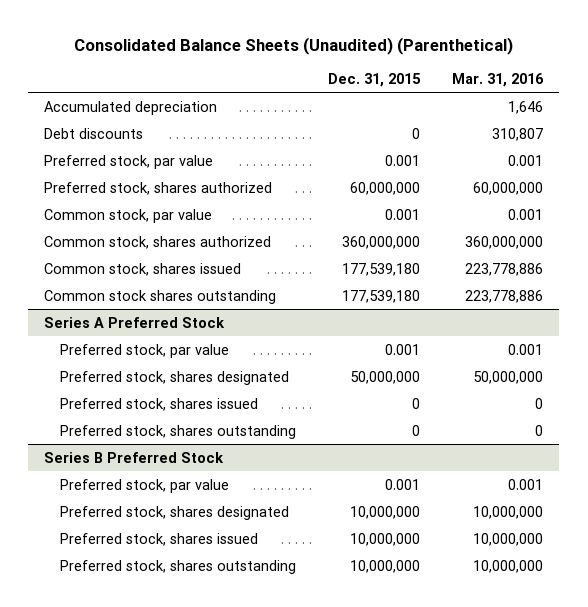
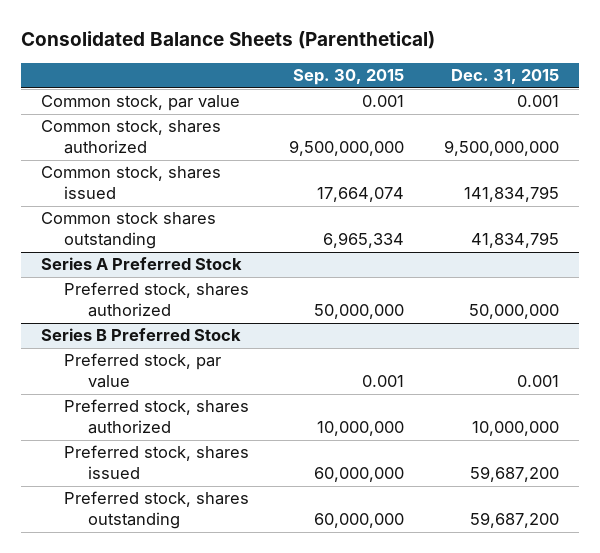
- Consolidated Balance Sheets (Unaudited) (Parenthetical)
+ Consolidated Balance Sheets (Parenthetical)
- | Dec. 31, 2015 | Mar. 31, 2016
+ | Sep. 30, 2015 | Dec. 31, 2015
- Accumulated depreciation | | 1,646
- Debt discounts | 0 | 310,807
- Preferred stock, par value | 0.001 | 0.001
- Preferred stock, shares authorized | 60,000,000 | 60,000,000
- Common stock, shares authorized | 360,000,000 | 360,000,000
- Common stock, shares issued | 177,539,180 | 223,778,886
- Common stock shares outstanding | 177,539,180 | 223,778,886
+ Common stock, shares authorized | 9,500,000,000 | 9,500,000,000
+ Common stock, shares issued | 17,664,074 | 141,834,795
+ Common stock shares outstanding | 6,965,334 | 41,834,795
@ Series A Preferred Stock
- Preferred stock, par value | 0.001 | 0.001
- Preferred stock, shares designated | 50,000,000 | 50,000,000
- Preferred stock, shares issued | 0 | 0
- Preferred stock, shares outstanding | 0 | 0
+ Preferred stock, shares authorized | 50,000,000 | 50,000,000
@ Series B Preferred Stock
- Preferred stock, shares designated | 10,000,000 | 10,000,000
- Preferred stock, shares issued | 10,000,000 | 10,000,000
- Preferred stock, shares outstanding | 10,000,000 | 10,000,000
+ Preferred stock, shares authorized | 10,000,000 | 10,000,000
+ Preferred stock, shares issued | 60,000,000 | 59,687,200
+ Preferred stock, shares outstanding | 60,000,000 | 59,687,200

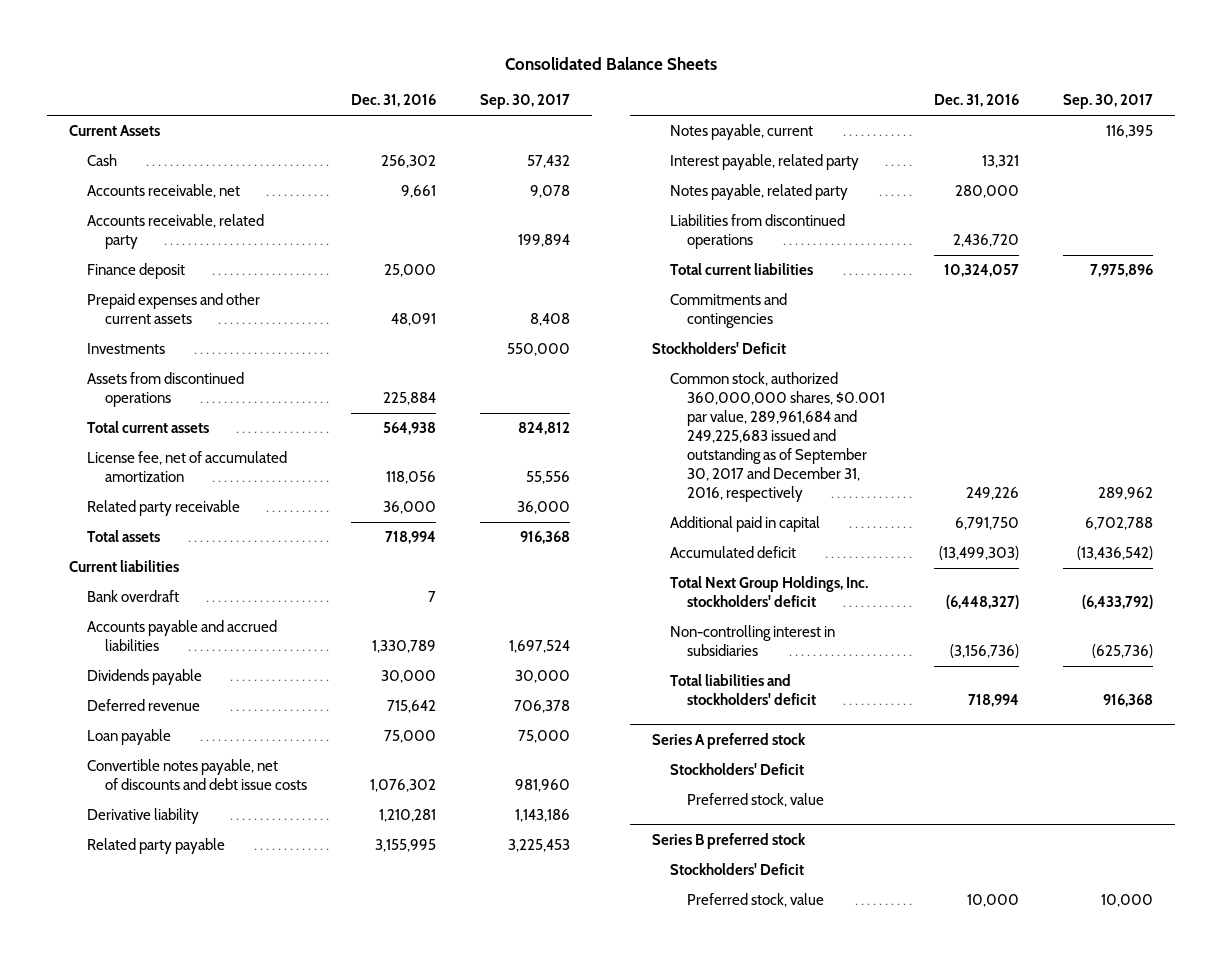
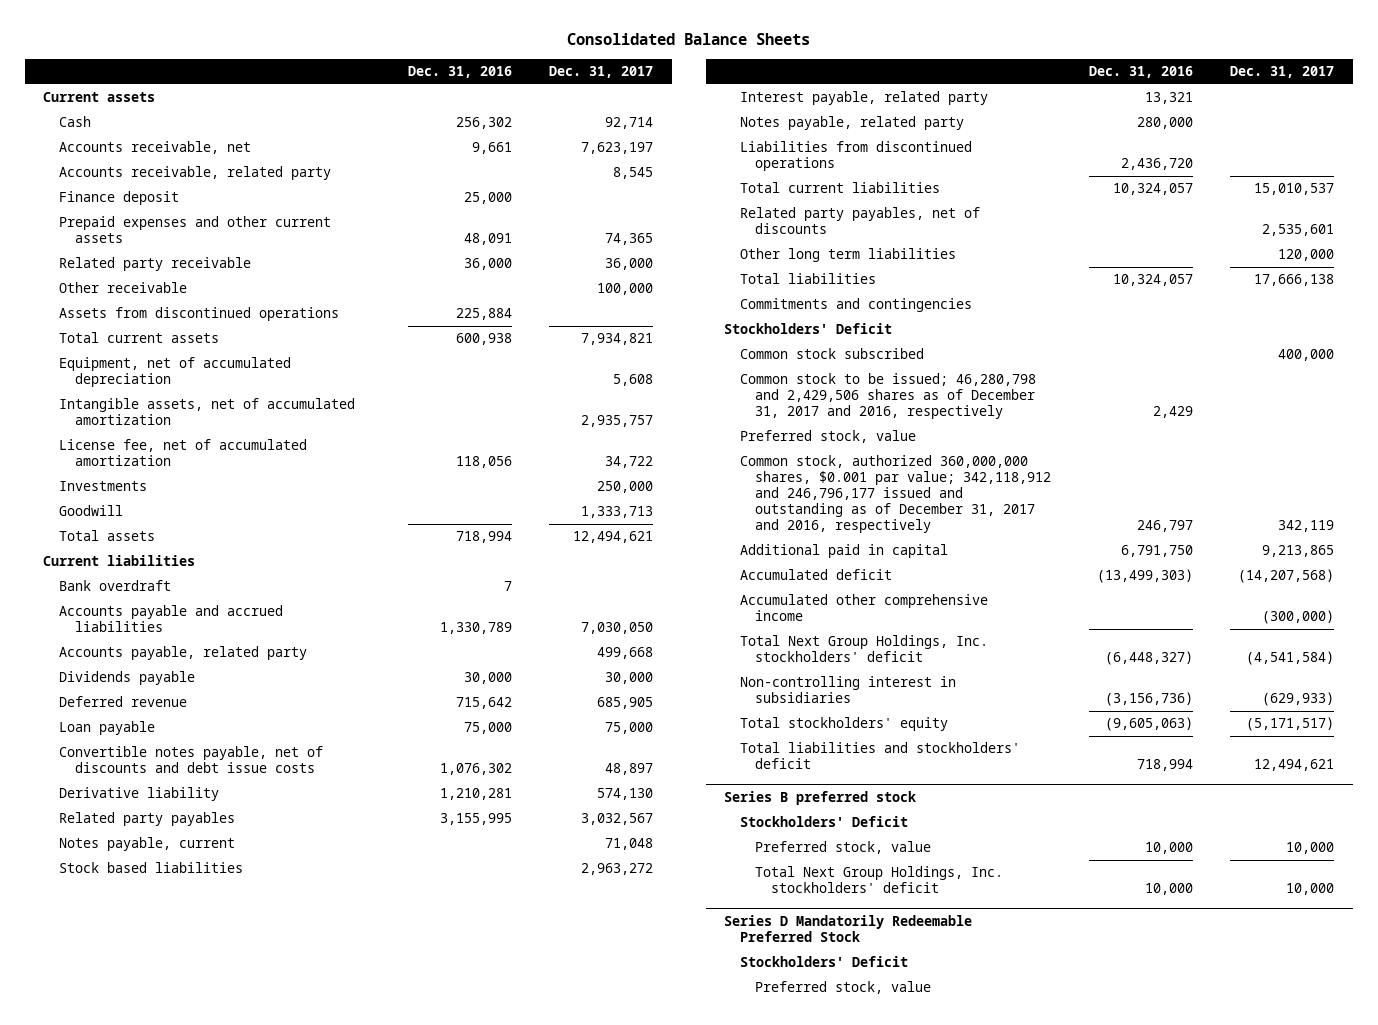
- | Dec. 31, 2016 | Sep. 30, 2017
+ | Dec. 31, 2016 | Dec. 31, 2017
- Current Assets
+ Current assets
moved up: Related party receivable | 36,000 | 36,000
+ Other receivable | | 100,000
- Total current assets | 564,938 | 824,812
+ Total current assets | 600,938 | 7,934,821
+ Equipment, net of accumulated depreciation | | 5,608
+ Intangible assets, net of accumulated amortization | | 2,935,757
moved down: Investments | | 250,000
+ Goodwill | | 1,333,713
+ Accounts payable, related party | | 499,668
- Related party payable | 3,155,995 | 3,225,453
+ Related party payables | 3,155,995 | 3,032,567
+ Stock based liabilities | | 2,963,272
+ Related party payables, net of discounts | | 2,535,601
+ Other long term liabilities | | 120,000
+ Total liabilities | 10,324,057 | 17,666,138
- Common stock, authorized 360,000,000 shares, $0.001 par value, 289,961,684 and 249,225,683 issued and outstanding as of September 30, 2017 and December 31, 2016, respectively | 249,226 | 289,962
+ Common stock subscribed | | 400,000
+ Common stock to be issued; 46,280,798 and 2,429,506 shares as of December 31, 2017 and 2016, respectively | 2,429 |
+ Preferred stock, value
+ Common stock, authorized 360,000,000 shares, $0.001 par value; 342,118,912 and 246,796,177 issued and outstanding as of December 31, 2017 and 2016, respectively | 246,797 | 342,119
+ Accumulated other comprehensive income | | (300,000)
+ Total stockholders' equity | (9,605,063) | (5,171,517)
- Series A preferred stock
- Stockholders' Deficit
- Preferred stock, value
@ Series B preferred stock
+ Total Next Group Holdings, Inc. stockholders' deficit | 10,000 | 10,000
+ Series D Mandatorily Redeemable Preferred Stock
+ Stockholders' Deficit
+ Preferred stock, value

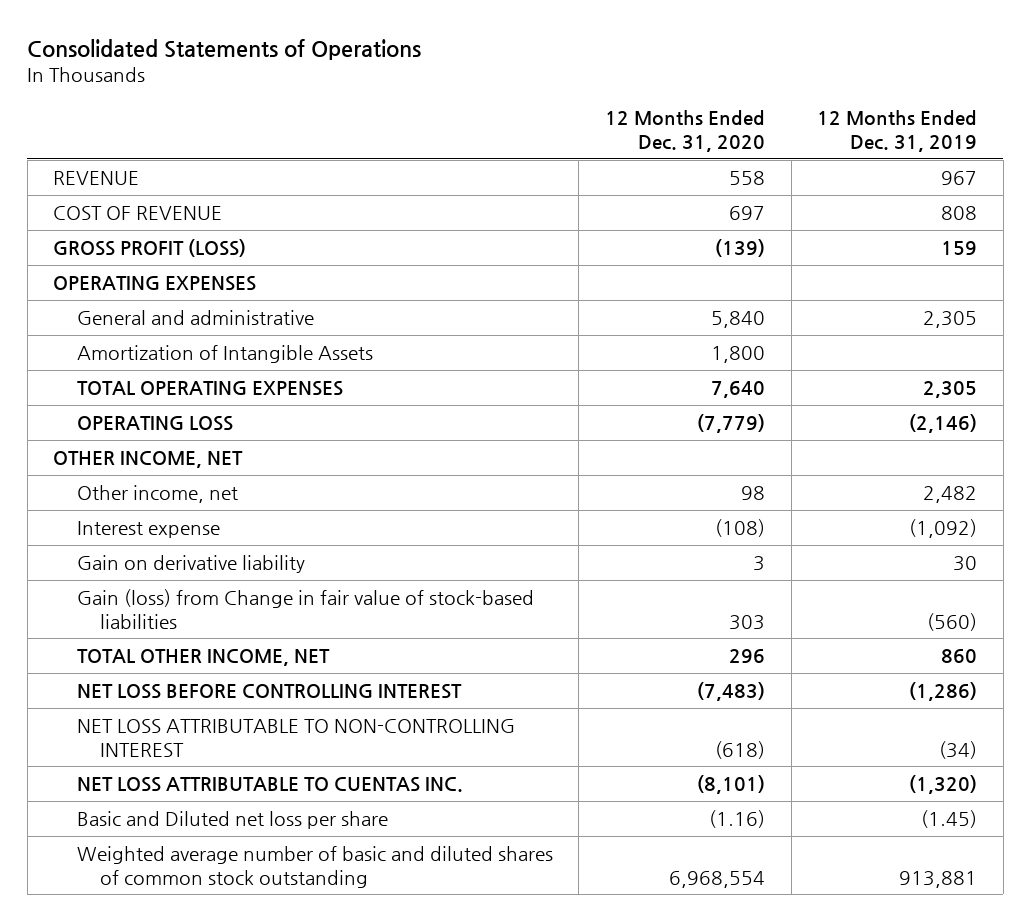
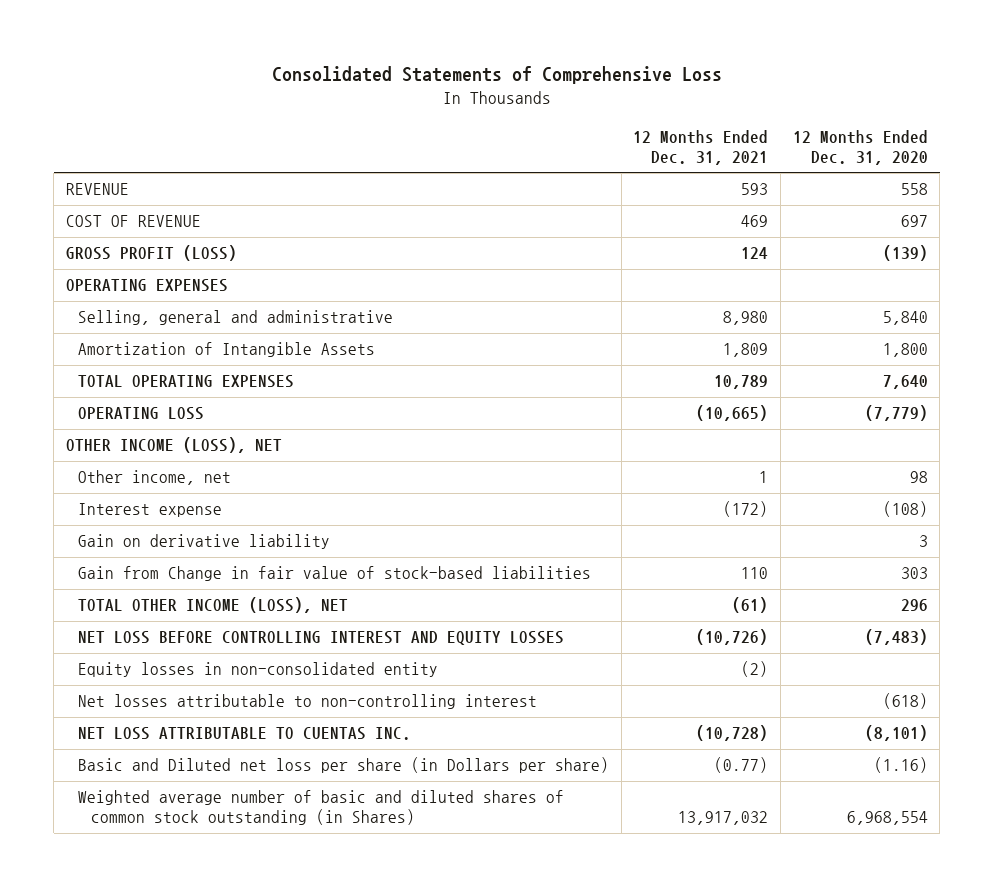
- Consolidated Statements of Operations
+ Consolidated Statements of Comprehensive Loss
- | 12 Months Ended Dec. 31, 2020 | 12 Months Ended Dec. 31, 2019
+ | 12 Months Ended Dec. 31, 2021 | 12 Months Ended Dec. 31, 2020
- General and administrative | 5,840 | 2,305
+ Selling, general and administrative | 8,980 | 5,840
- OTHER INCOME, NET
+ OTHER INCOME (LOSS), NET
- Gain (loss) from Change in fair value of stock-based liabilities | 303 | (560)
- TOTAL OTHER INCOME, NET | 296 | 860
- NET LOSS BEFORE CONTROLLING INTEREST | (7,483) | (1,286)
- NET LOSS ATTRIBUTABLE TO NON-CONTROLLING INTEREST | (618) | (34)
+ Gain from Change in fair value of stock-based liabilities | 110 | 303
+ TOTAL OTHER INCOME (LOSS), NET | (61) | 296
+ NET LOSS BEFORE CONTROLLING INTEREST AND EQUITY LOSSES | (10,726) | (7,483)
+ Equity losses in non-consolidated entity | (2) |
+ Net losses attributable to non-controlling interest | | (618)
- Basic and Diluted net loss per share | (1.16) | (1.45)
- Weighted average number of basic and diluted shares of common stock outstanding | 6,968,554 | 913,881
+ Basic and Diluted net loss per share (in Dollars per share) | (0.77) | (1.16)
+ Weighted average number of basic and diluted shares of common stock outstanding (in Shares) | 13,917,032 | 6,968,554

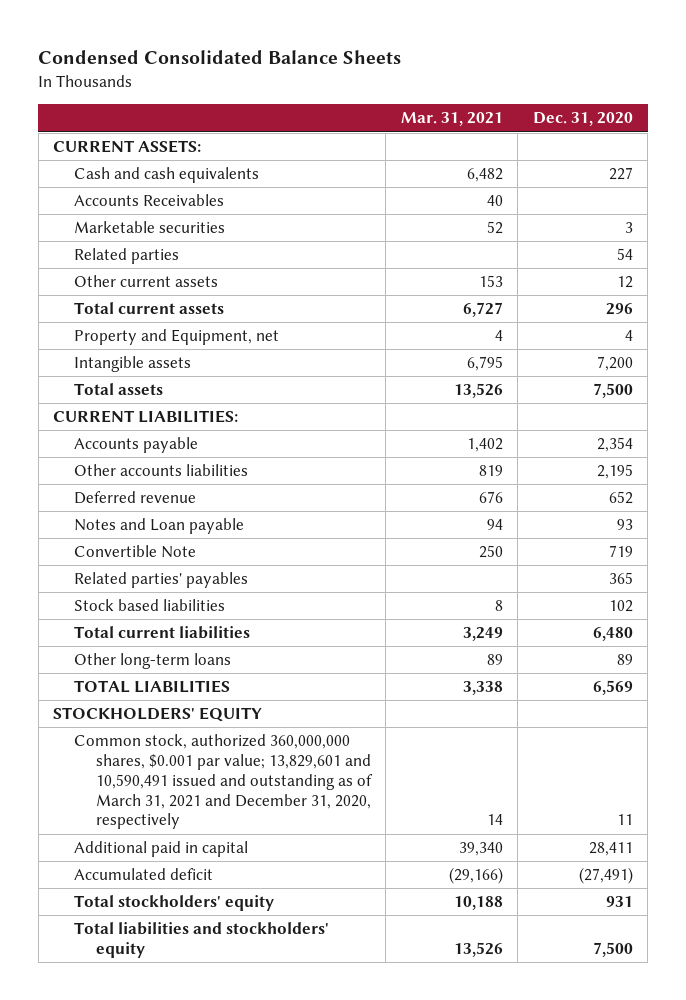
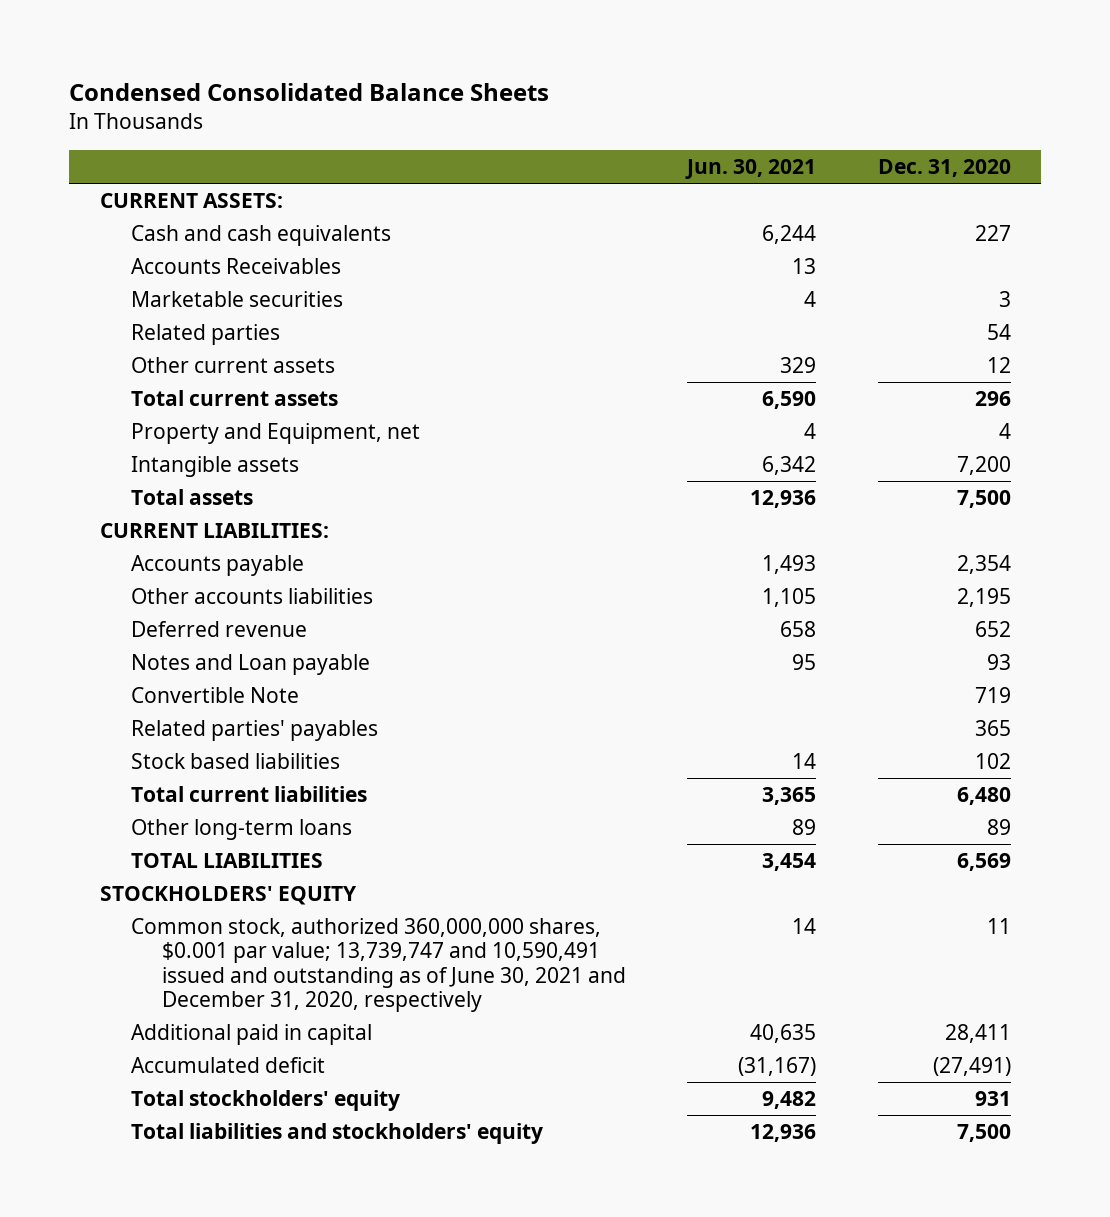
- | Mar. 31, 2021 | Dec. 31, 2020
+ | Jun. 30, 2021 | Dec. 31, 2020
- Common stock, authorized 360,000,000 shares, $0.001 par value; 13,829,601 and 10,590,491 issued and outstanding as of March 31, 2021 and December 31, 2020, respectively | 14 | 11
+ Common stock, authorized 360,000,000 shares, $0.001 par value; 13,739,747 and 10,590,491 issued and outstanding as of June 30, 2021 and December 31, 2020, respectively | 14 | 11

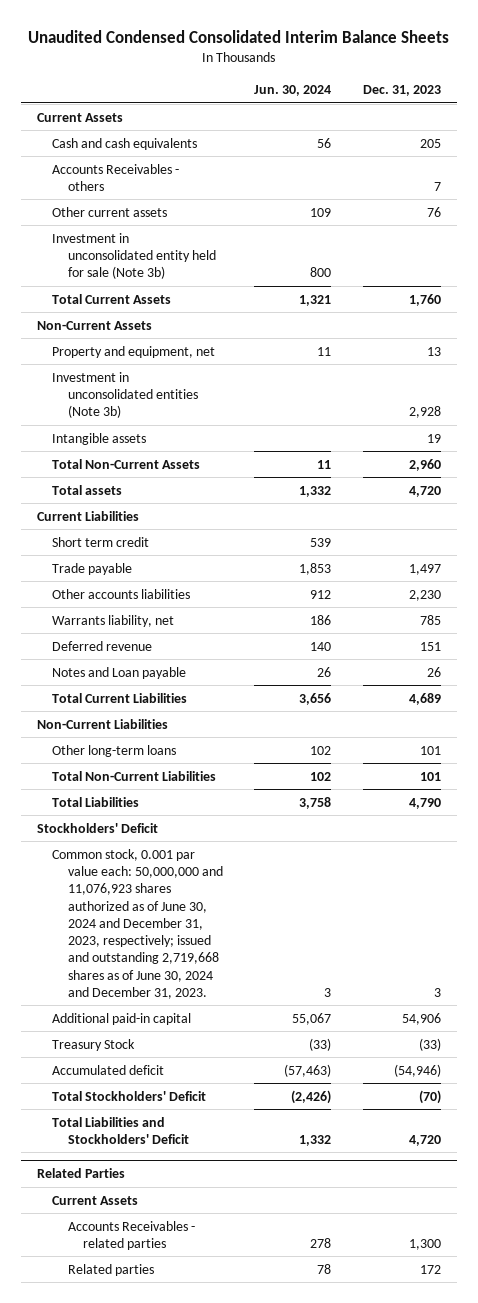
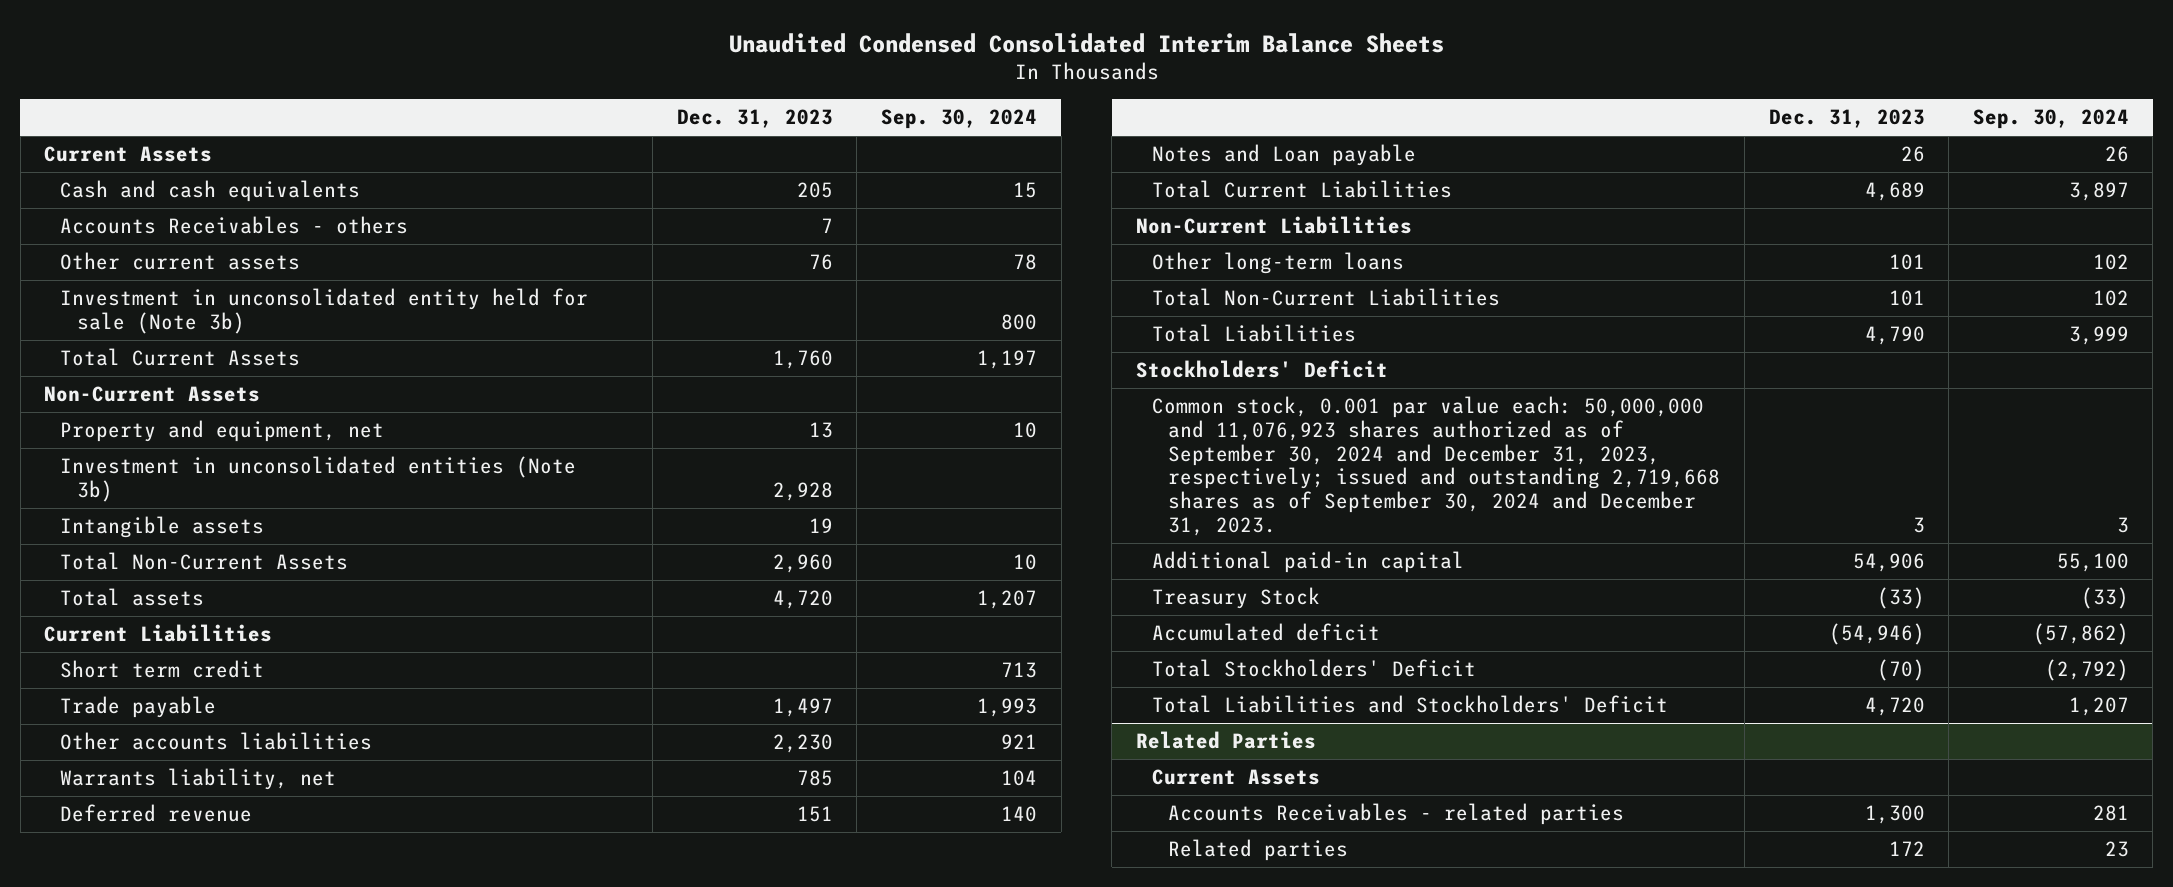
- | Jun. 30, 2024 | Dec. 31, 2023
+ | Dec. 31, 2023 | Sep. 30, 2024
- Common stock, 0.001 par value each: 50,000,000 and 11,076,923 shares authorized as of June 30, 2024 and December 31, 2023, respectively; issued and outstanding 2,719,668 shares as of June 30, 2024 and December 31, 2023. | 3 | 3
+ Common stock, 0.001 par value each: 50,000,000 and 11,076,923 shares authorized as of September 30, 2024 and December 31, 2023, respectively; issued and outstanding 2,719,668 shares as of September 30, 2024 and December 31, 2023. | 3 | 3

